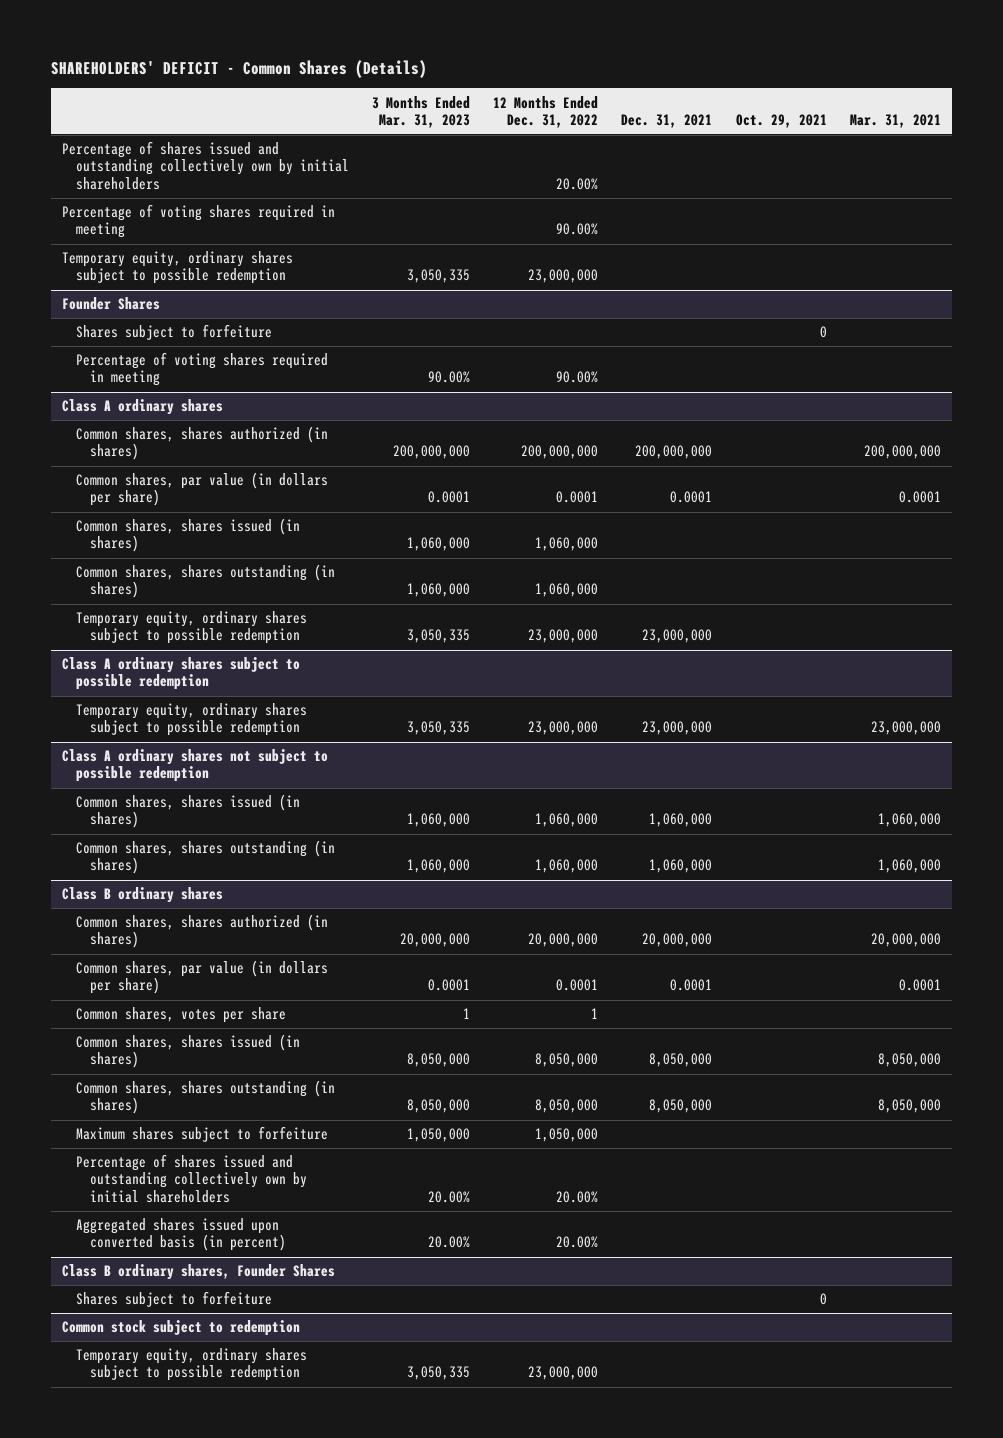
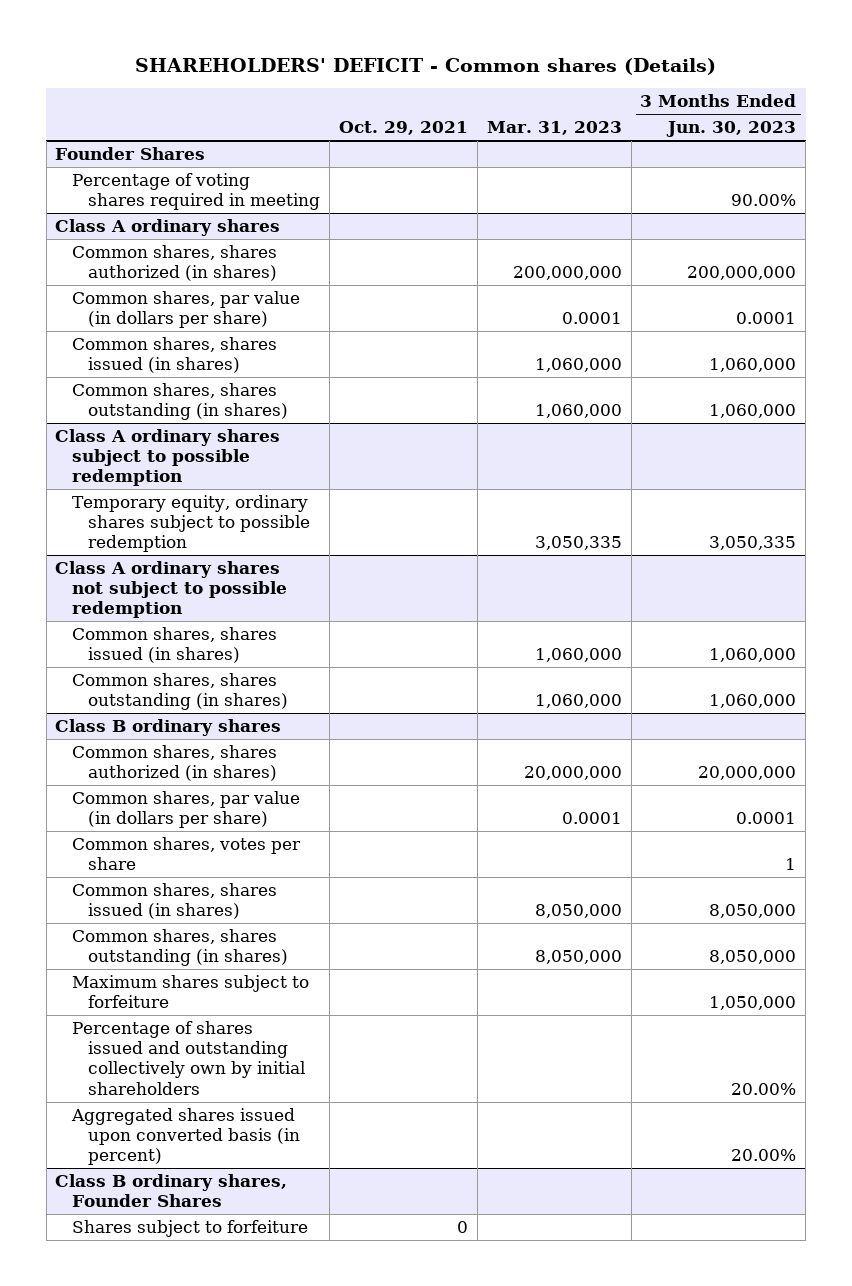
- SHAREHOLDERS' DEFICIT - Common Shares (Details)
+ SHAREHOLDERS' DEFICIT - Common shares (Details)
- | 3 Months Ended Mar. 31, 2023 | 12 Months Ended Dec. 31, 2022 | Dec. 31, 2021 | Oct. 29, 2021 | Mar. 31, 2021
+ | Oct. 29, 2021 | Mar. 31, 2023 | 3 Months Ended Jun. 30, 2023
- Percentage of shares issued and outstanding collectively own by initial shareholders | | 20.00% | | |
- Percentage of voting shares required in meeting | | 90.00% | | |
- Temporary equity, ordinary shares subject to possible redemption | 3,050,335 | 23,000,000 | | |
@ Founder Shares
- Shares subject to forfeiture | | | | 0 |
@ Class A ordinary shares
- Temporary equity, ordinary shares subject to possible redemption | 3,050,335 | 23,000,000 | 23,000,000 | |
- Common stock subject to redemption
- Temporary equity, ordinary shares subject to possible redemption | 3,050,335 | 23,000,000 | | |

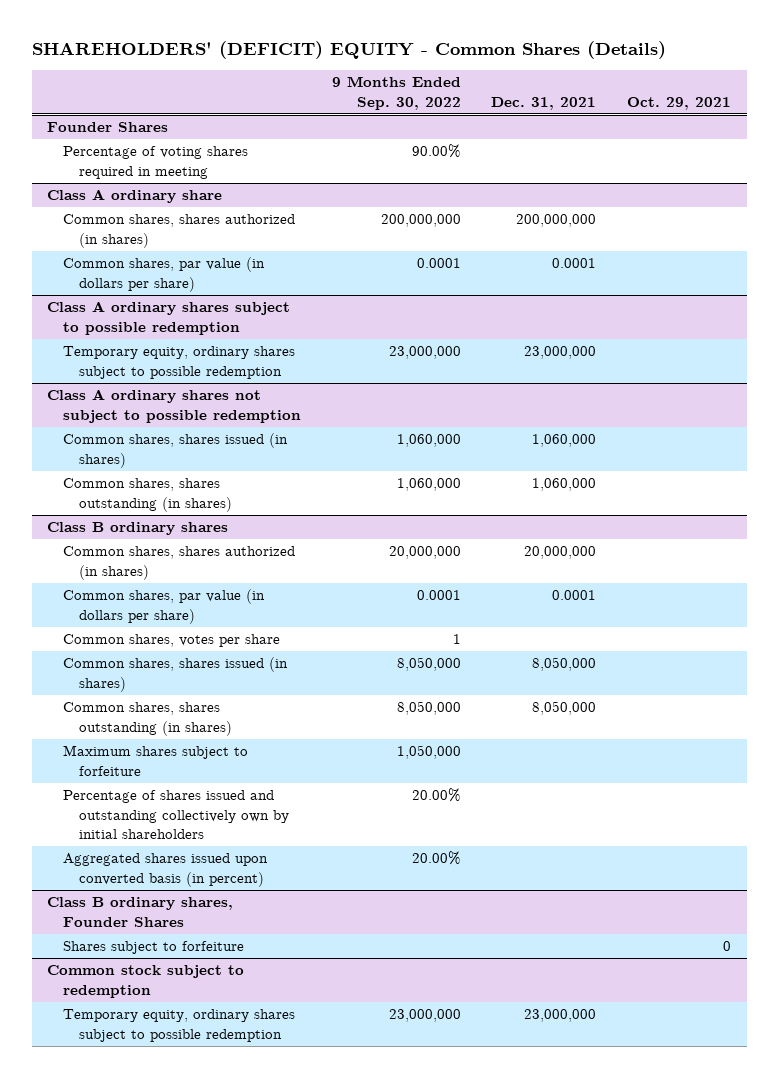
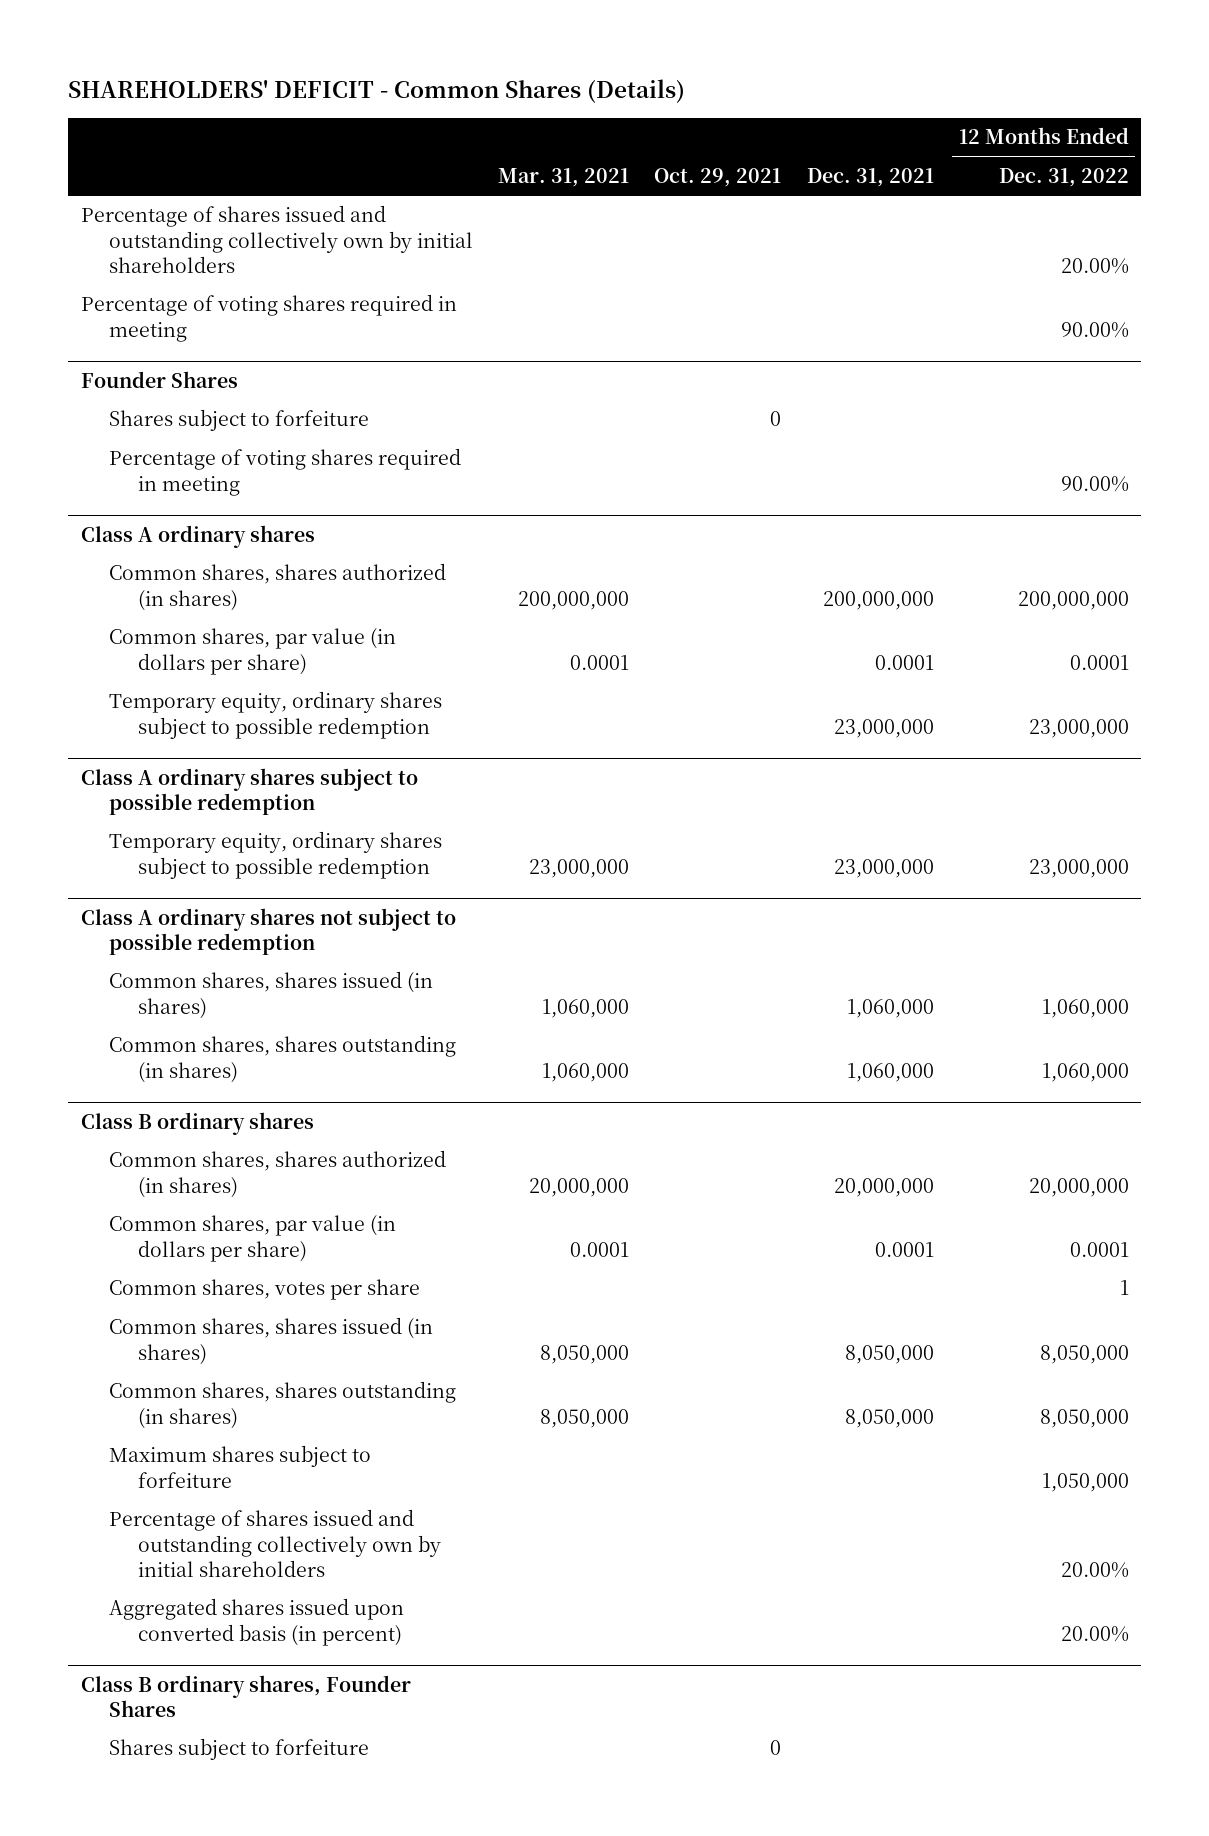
- SHAREHOLDERS' (DEFICIT) EQUITY - Common Shares (Details)
+ SHAREHOLDERS' DEFICIT - Common Shares (Details)
- | 9 Months Ended Sep. 30, 2022 | Dec. 31, 2021 | Oct. 29, 2021
+ | Mar. 31, 2021 | Oct. 29, 2021 | Dec. 31, 2021 | 12 Months Ended Dec. 31, 2022
+ Percentage of shares issued and outstanding collectively own by initial shareholders | | | | 20.00%
+ Percentage of voting shares required in meeting | | | | 90.00%
@ Founder Shares
+ Shares subject to forfeiture | | 0 | |
- Class A ordinary share
+ Class A ordinary shares
+ Temporary equity, ordinary shares subject to possible redemption | | | 23,000,000 | 23,000,000
- Common stock subject to redemption
- Temporary equity, ordinary shares subject to possible redemption | 23,000,000 | 23,000,000 |

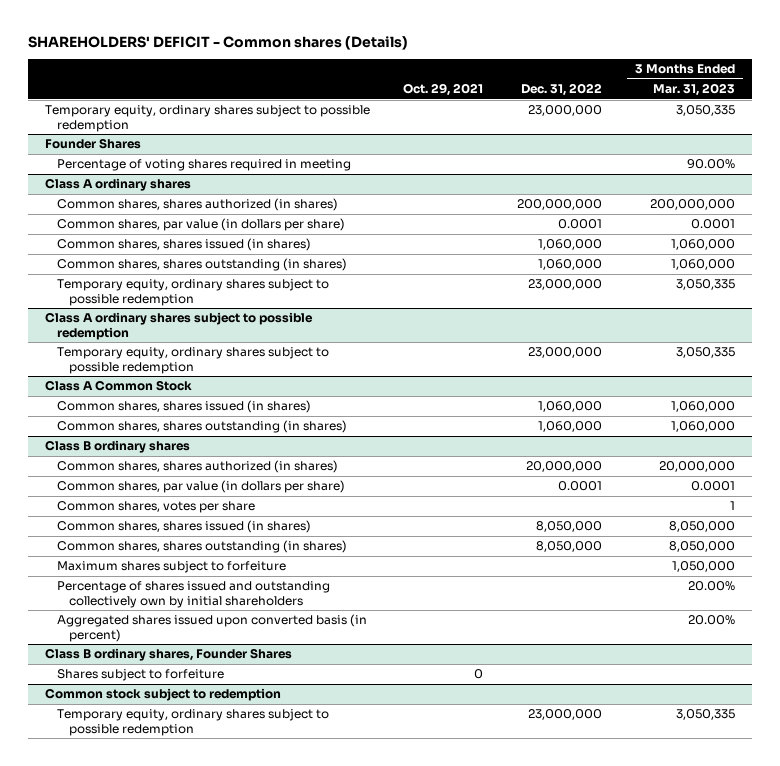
- SHAREHOLDERS' DEFICIT - Common Shares (Details)
+ SHAREHOLDERS' DEFICIT - Common shares (Details)
- | Mar. 31, 2021 | Oct. 29, 2021 | Dec. 31, 2021 | 12 Months Ended Dec. 31, 2022
+ | Oct. 29, 2021 | Dec. 31, 2022 | 3 Months Ended Mar. 31, 2023
- Percentage of shares issued and outstanding collectively own by initial shareholders | | | | 20.00%
- Percentage of voting shares required in meeting | | | | 90.00%
+ Temporary equity, ordinary shares subject to possible redemption | | 23,000,000 | 3,050,335
@ Founder Shares
- Shares subject to forfeiture | | 0 | |
@ Class A ordinary shares
+ Common shares, shares issued (in shares) | | 1,060,000 | 1,060,000
+ Common shares, shares outstanding (in shares) | | 1,060,000 | 1,060,000
- Class A ordinary shares not subject to possible redemption
+ Class A Common Stock
+ Common stock subject to redemption
+ Temporary equity, ordinary shares subject to possible redemption | | 23,000,000 | 3,050,335

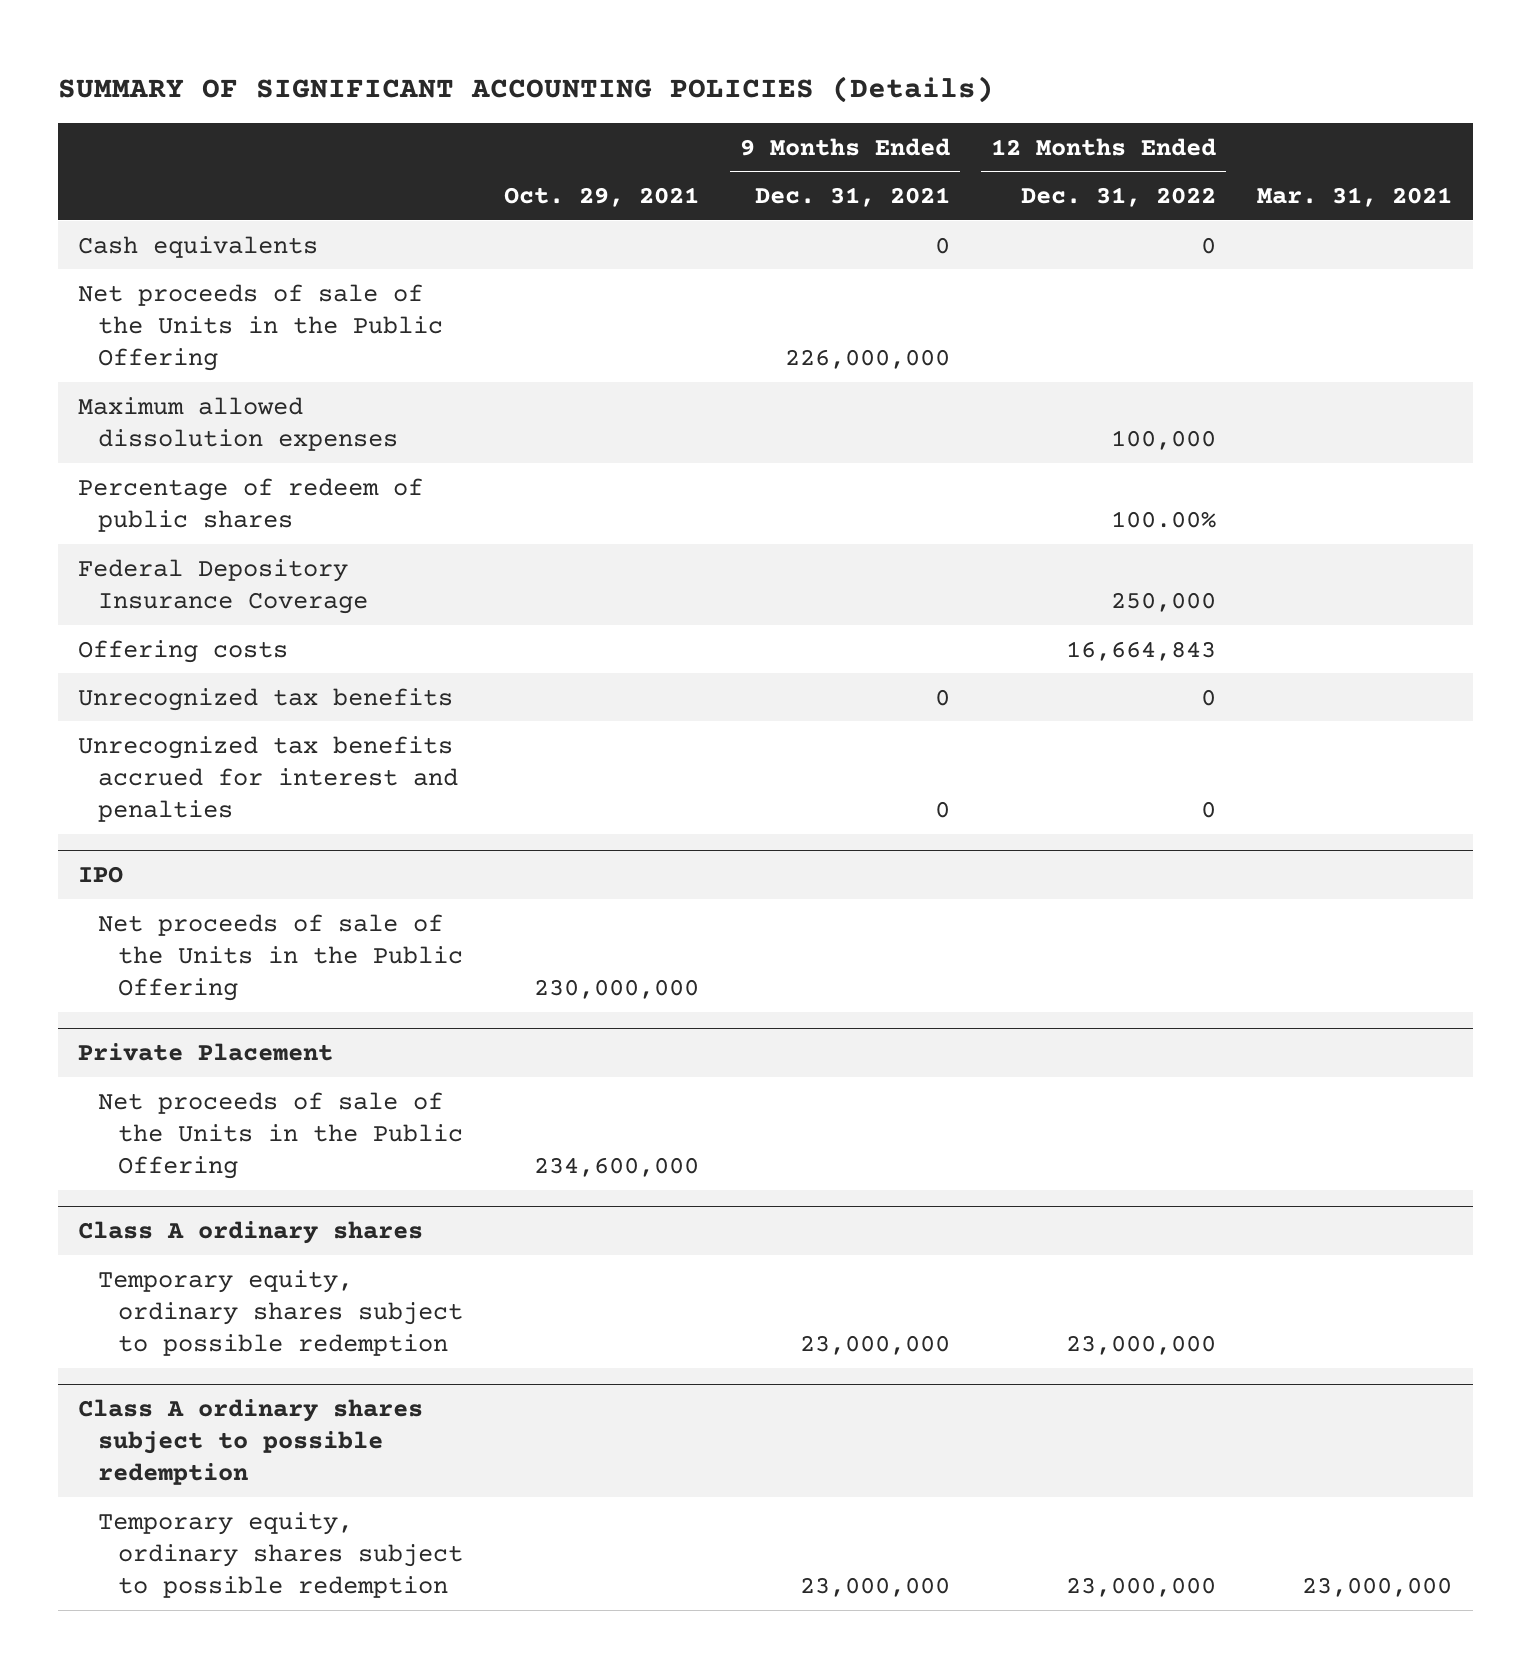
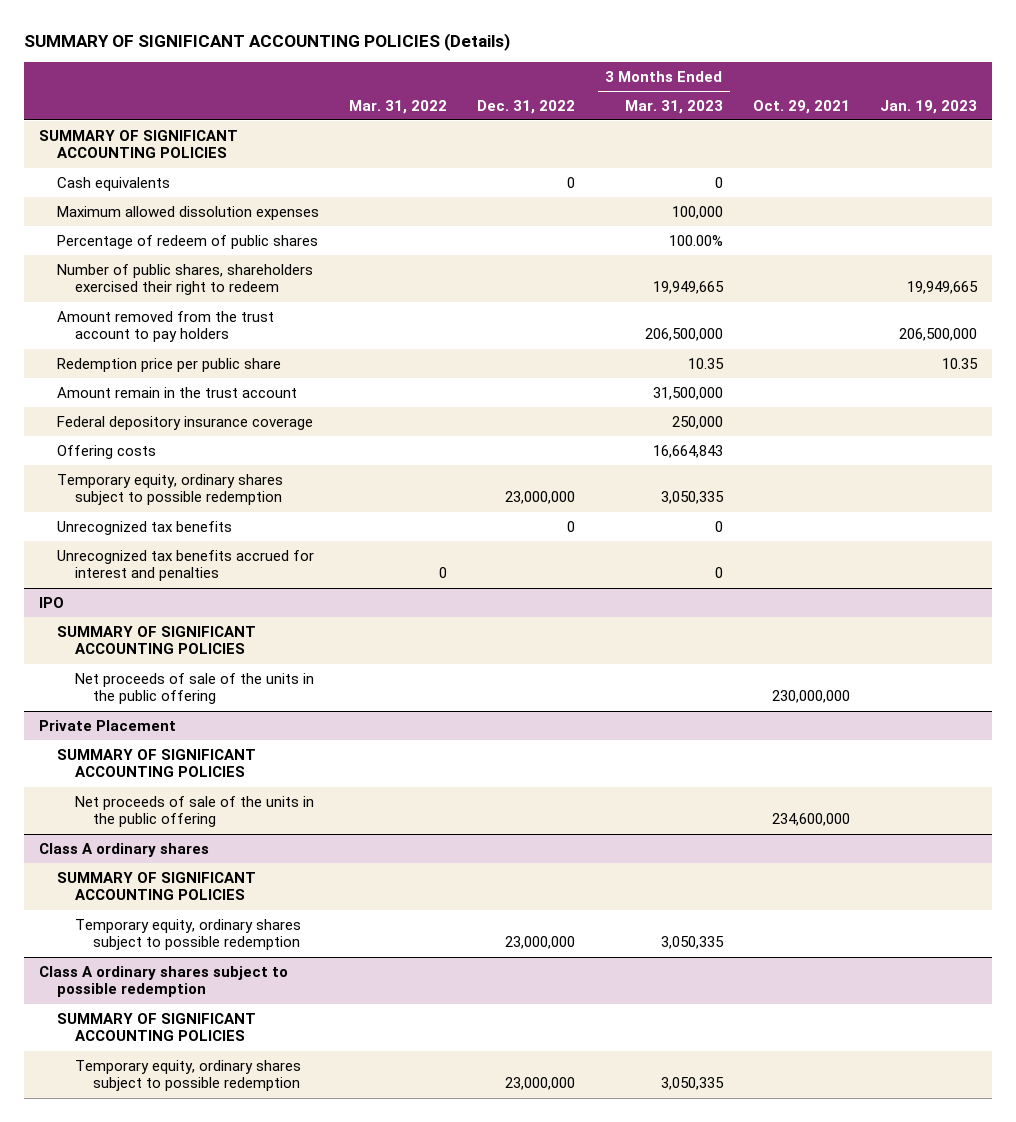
- | Oct. 29, 2021 | 9 Months Ended Dec. 31, 2021 | 12 Months Ended Dec. 31, 2022 | Mar. 31, 2021
+ | Mar. 31, 2022 | Dec. 31, 2022 | 3 Months Ended Mar. 31, 2023 | Oct. 29, 2021 | Jan. 19, 2023
+ SUMMARY OF SIGNIFICANT ACCOUNTING POLICIES
- Net proceeds of sale of the Units in the Public Offering | | 226,000,000 | |
- Federal Depository Insurance Coverage | | | 250,000 |
+ Number of public shares, shareholders exercised their right to redeem | | | 19,949,665 | | 19,949,665
+ Amount removed from the trust account to pay holders | | | 206,500,000 | | 206,500,000
+ Redemption price per public share | | | 10.35 | | 10.35
+ Amount remain in the trust account | | | 31,500,000 | |
+ Federal depository insurance coverage | | | 250,000 | |
+ Temporary equity, ordinary shares subject to possible redemption | | 23,000,000 | 3,050,335 | |
@ IPO
- Net proceeds of sale of the Units in the Public Offering | 230,000,000 | | |
+ SUMMARY OF SIGNIFICANT ACCOUNTING POLICIES
+ Net proceeds of sale of the units in the public offering | | | | 230,000,000 |
@ Private Placement
- Net proceeds of sale of the Units in the Public Offering | 234,600,000 | | |
+ SUMMARY OF SIGNIFICANT ACCOUNTING POLICIES
+ Net proceeds of sale of the units in the public offering | | | | 234,600,000 |
@ Class A ordinary shares
+ SUMMARY OF SIGNIFICANT ACCOUNTING POLICIES
@ Class A ordinary shares subject to possible redemption
+ SUMMARY OF SIGNIFICANT ACCOUNTING POLICIES

